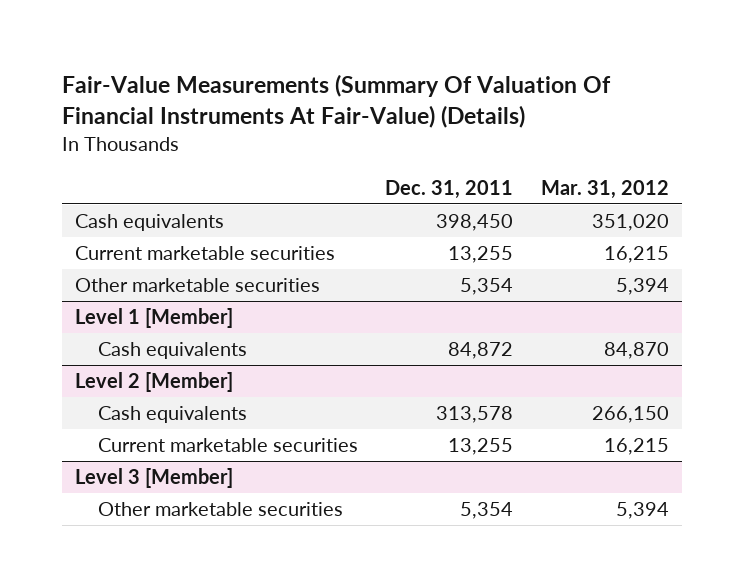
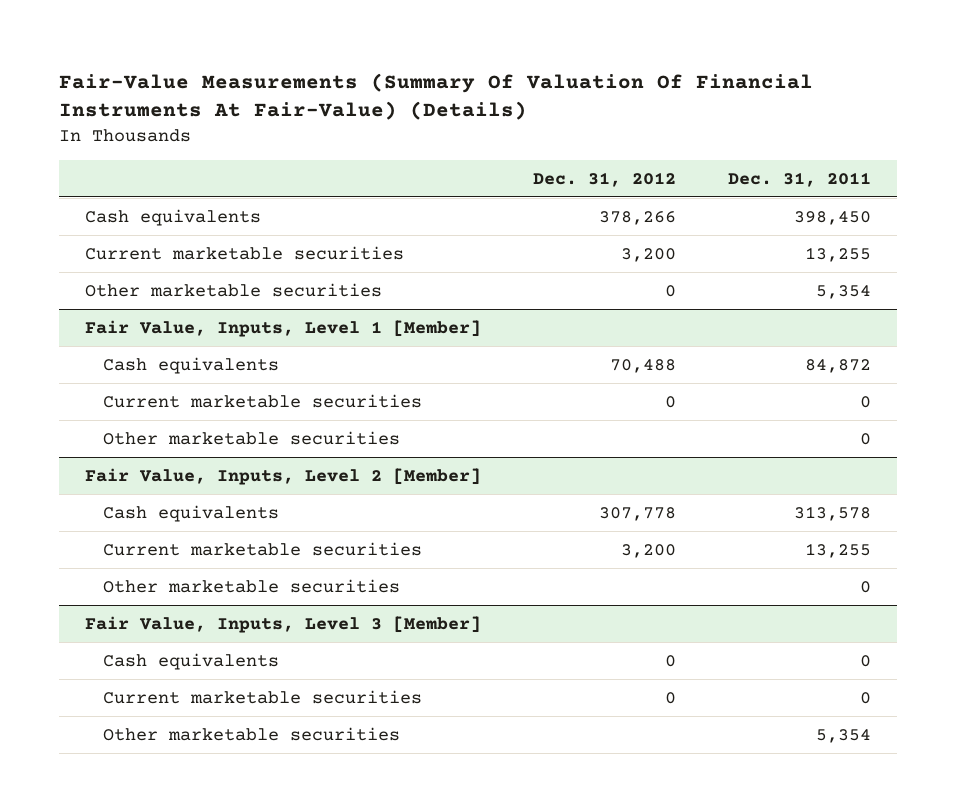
- | Dec. 31, 2011 | Mar. 31, 2012
+ | Dec. 31, 2012 | Dec. 31, 2011
- Level 1 [Member]
+ Fair Value, Inputs, Level 1 [Member]
- Level 2 [Member]
+ Current marketable securities | 0 | 0
+ Other marketable securities | | 0
+ Fair Value, Inputs, Level 2 [Member]
- Level 3 [Member]
+ Other marketable securities | | 0
+ Fair Value, Inputs, Level 3 [Member]
+ Cash equivalents | 0 | 0
+ Current marketable securities | 0 | 0

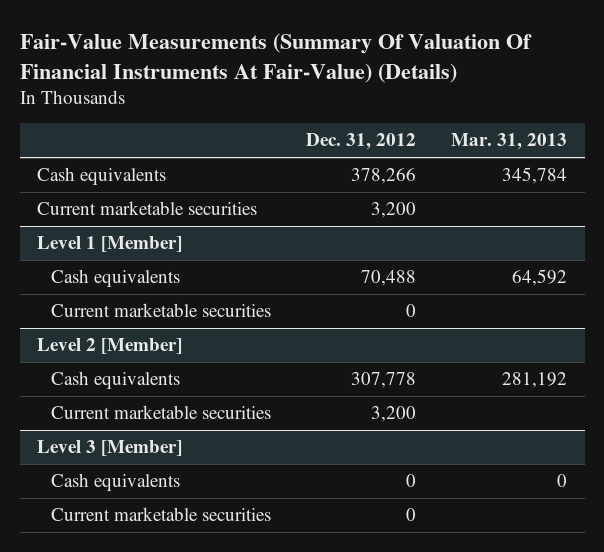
- | Dec. 31, 2012 | Dec. 31, 2011
+ | Dec. 31, 2012 | Mar. 31, 2013
- Other marketable securities | 0 | 5,354
- Fair Value, Inputs, Level 1 [Member]
+ Level 1 [Member]
- Other marketable securities | | 0
- Fair Value, Inputs, Level 2 [Member]
+ Level 2 [Member]
- Other marketable securities | | 0
- Fair Value, Inputs, Level 3 [Member]
+ Level 3 [Member]
- Other marketable securities | | 5,354

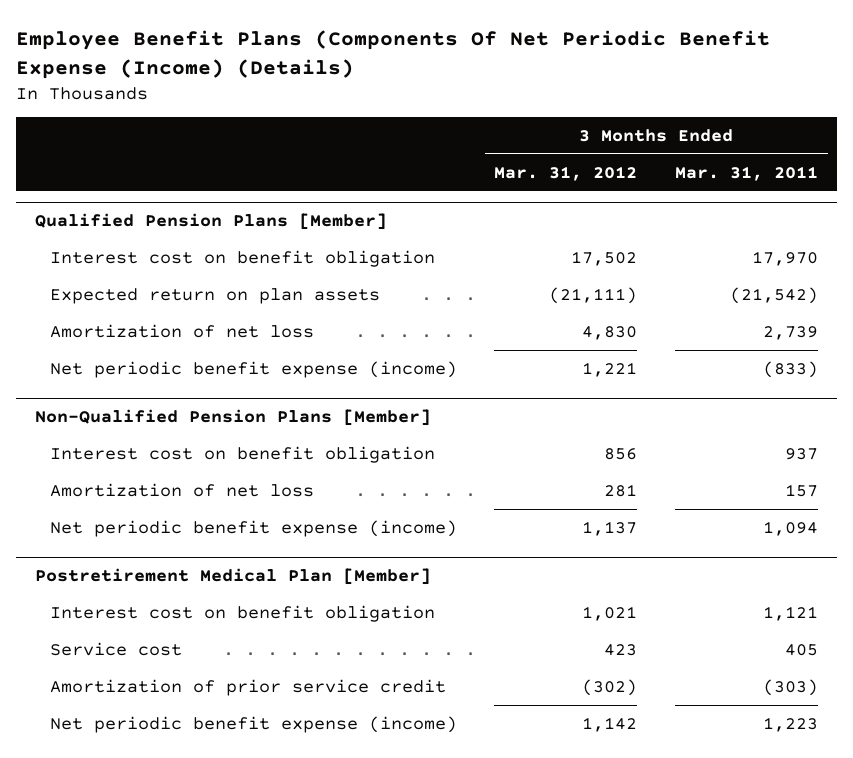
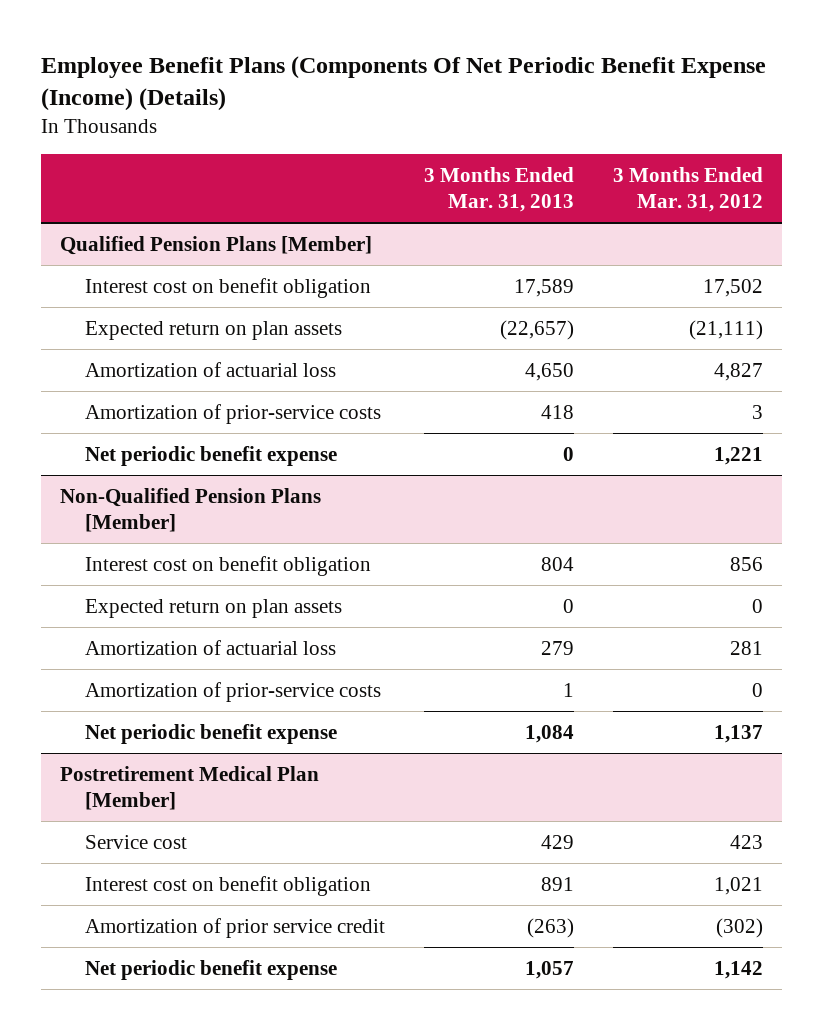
- | 3 Months Ended Mar. 31, 2012 | 3 Months Ended Mar. 31, 2011
+ | 3 Months Ended Mar. 31, 2013 | 3 Months Ended Mar. 31, 2012
@ Qualified Pension Plans [Member]
- Amortization of net loss | 4,830 | 2,739
- Net periodic benefit expense (income) | 1,221 | (833)
+ Amortization of actuarial loss | 4,650 | 4,827
+ Amortization of prior-service costs | 418 | 3
+ Net periodic benefit expense | 0 | 1,221
@ Non-Qualified Pension Plans [Member]
- Amortization of net loss | 281 | 157
- Net periodic benefit expense (income) | 1,137 | 1,094
+ Expected return on plan assets | 0 | 0
+ Amortization of actuarial loss | 279 | 281
+ Amortization of prior-service costs | 1 | 0
+ Net periodic benefit expense | 1,084 | 1,137
@ Postretirement Medical Plan [Member]
moved down: Interest cost on benefit obligation | 891 | 1,021
- Net periodic benefit expense (income) | 1,142 | 1,223
+ Net periodic benefit expense | 1,057 | 1,142

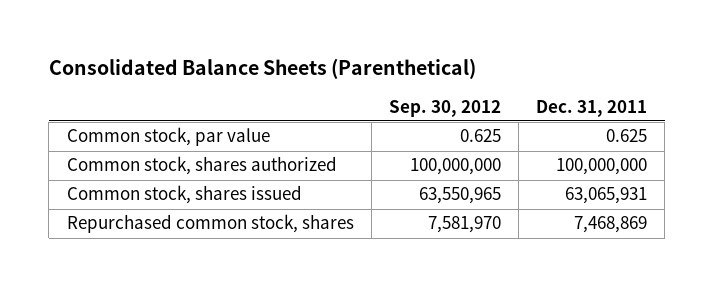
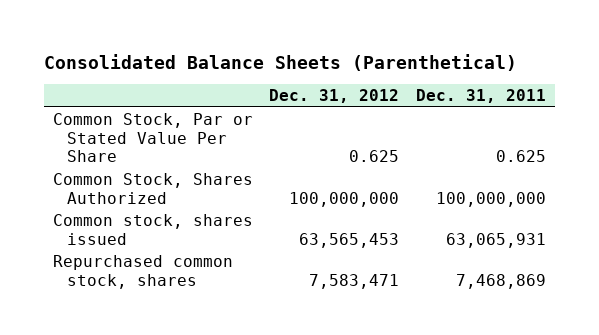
- | Sep. 30, 2012 | Dec. 31, 2011
+ | Dec. 31, 2012 | Dec. 31, 2011
- Common stock, par value | 0.625 | 0.625
- Common stock, shares authorized | 100,000,000 | 100,000,000
+ Common Stock, Par or Stated Value Per Share | 0.625 | 0.625
+ Common Stock, Shares Authorized | 100,000,000 | 100,000,000

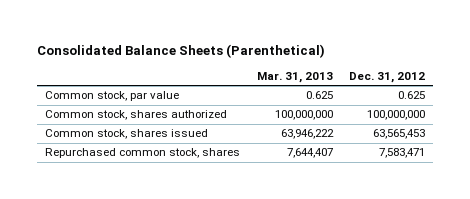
- | Dec. 31, 2012 | Dec. 31, 2011
+ | Mar. 31, 2013 | Dec. 31, 2012
- Common Stock, Par or Stated Value Per Share | 0.625 | 0.625
- Common Stock, Shares Authorized | 100,000,000 | 100,000,000
+ Common stock, par value | 0.625 | 0.625
+ Common stock, shares authorized | 100,000,000 | 100,000,000

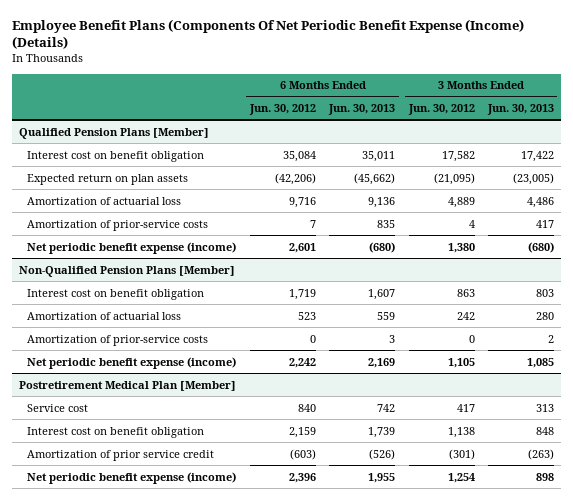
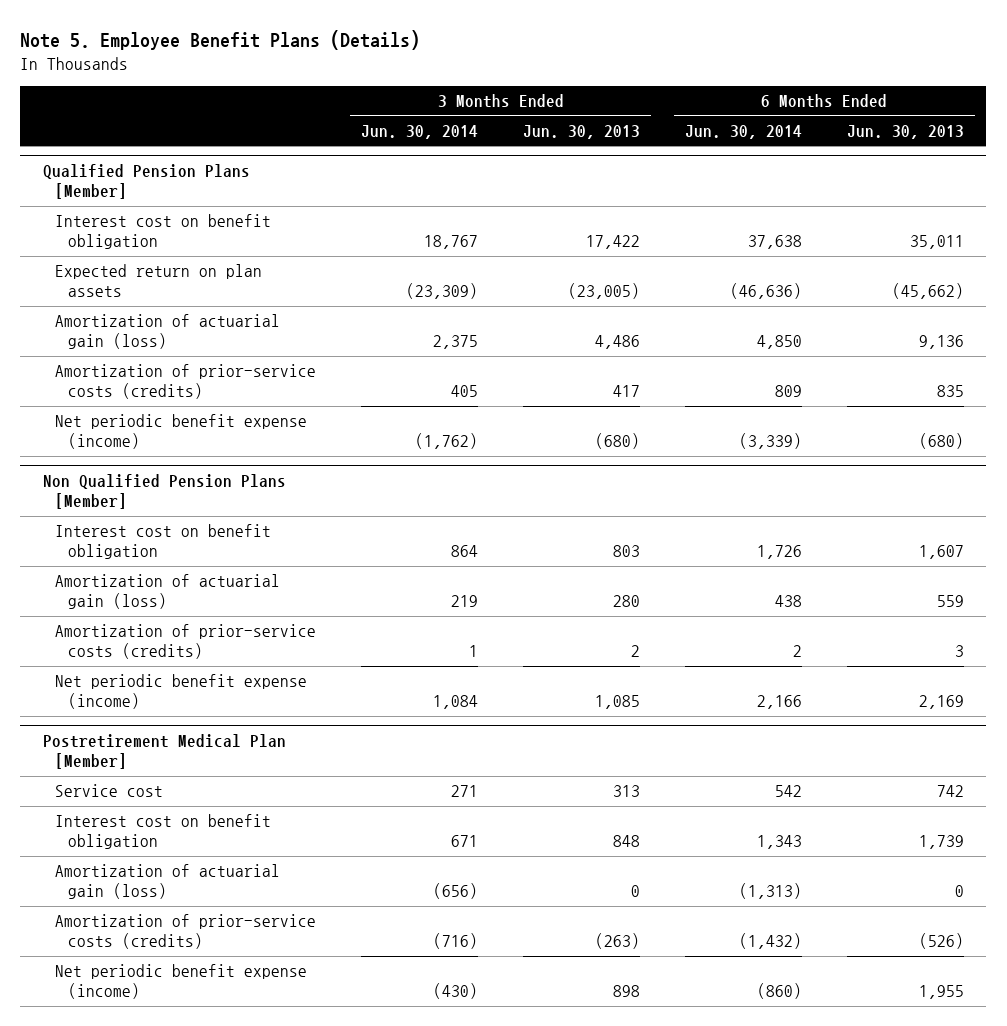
- Employee Benefit Plans (Components Of Net Periodic Benefit Expense (Income) (Details)
+ Note 5. Employee Benefit Plans (Details)
- | 6 Months Ended Jun. 30, 2012 | 6 Months Ended Jun. 30, 2013 | 3 Months Ended Jun. 30, 2012 | 3 Months Ended Jun. 30, 2013
+ | 3 Months Ended Jun. 30, 2014 | 3 Months Ended Jun. 30, 2013 | 6 Months Ended Jun. 30, 2014 | 6 Months Ended Jun. 30, 2013
@ Qualified Pension Plans [Member]
- Amortization of actuarial loss | 9,716 | 9,136 | 4,889 | 4,486
- Amortization of prior-service costs | 7 | 835 | 4 | 417
+ Amortization of actuarial gain (loss) | 2,375 | 4,486 | 4,850 | 9,136
+ Amortization of prior-service costs (credits) | 405 | 417 | 809 | 835
- Non-Qualified Pension Plans [Member]
+ Non Qualified Pension Plans [Member]
- Amortization of actuarial loss | 523 | 559 | 242 | 280
- Amortization of prior-service costs | 0 | 3 | 0 | 2
+ Amortization of actuarial gain (loss) | 219 | 280 | 438 | 559
+ Amortization of prior-service costs (credits) | 1 | 2 | 2 | 3
@ Postretirement Medical Plan [Member]
- Amortization of prior service credit | (603) | (526) | (301) | (263)
+ Amortization of actuarial gain (loss) | (656) | 0 | (1,313) | 0
+ Amortization of prior-service costs (credits) | (716) | (263) | (1,432) | (526)

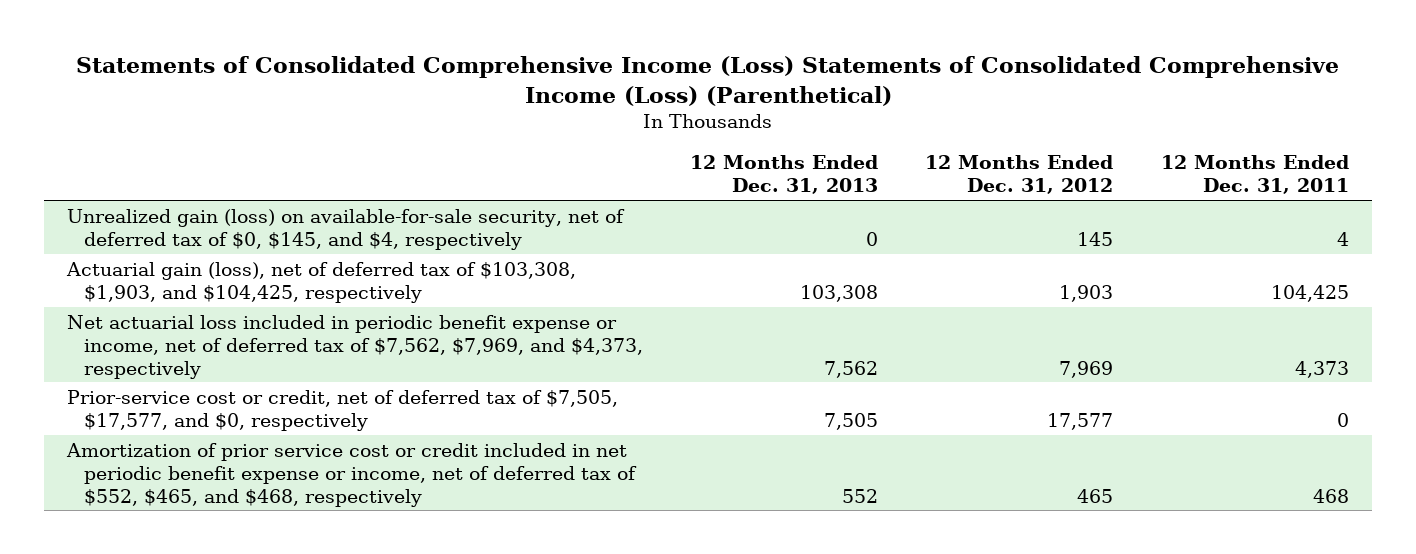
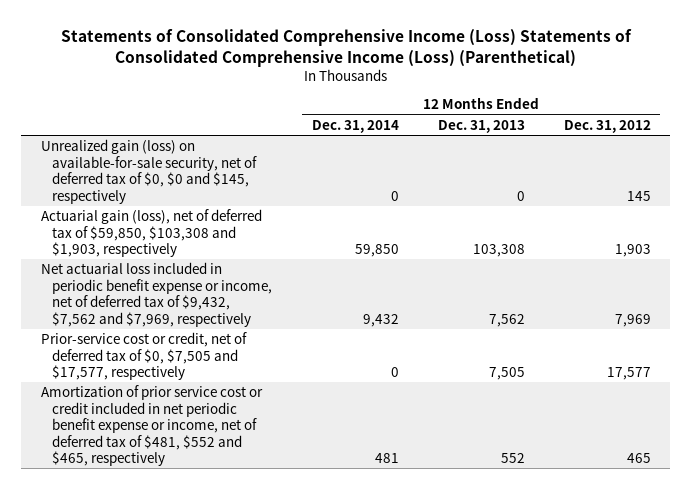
- | 12 Months Ended Dec. 31, 2013 | 12 Months Ended Dec. 31, 2012 | 12 Months Ended Dec. 31, 2011
+ | 12 Months Ended Dec. 31, 2014 | 12 Months Ended Dec. 31, 2013 | 12 Months Ended Dec. 31, 2012
- Unrealized gain (loss) on available-for-sale security, net of deferred tax of $0, $145, and $4, respectively | 0 | 145 | 4
- Actuarial gain (loss), net of deferred tax of $103,308, $1,903, and $104,425, respectively | 103,308 | 1,903 | 104,425
- Net actuarial loss included in periodic benefit expense or income, net of deferred tax of $7,562, $7,969, and $4,373, respectively | 7,562 | 7,969 | 4,373
- Prior-service cost or credit, net of deferred tax of $7,505, $17,577, and $0, respectively | 7,505 | 17,577 | 0
- Amortization of prior service cost or credit included in net periodic benefit expense or income, net of deferred tax of $552, $465, and $468, respectively | 552 | 465 | 468
+ Unrealized gain (loss) on available-for-sale security, net of deferred tax of $0, $0 and $145, respectively | 0 | 0 | 145
+ Actuarial gain (loss), net of deferred tax of $59,850, $103,308 and $1,903, respectively | 59,850 | 103,308 | 1,903
+ Net actuarial loss included in periodic benefit expense or income, net of deferred tax of $9,432, $7,562 and $7,969, respectively | 9,432 | 7,562 | 7,969
+ Prior-service cost or credit, net of deferred tax of $0, $7,505 and $17,577, respectively | 0 | 7,505 | 17,577
+ Amortization of prior service cost or credit included in net periodic benefit expense or income, net of deferred tax of $481, $552 and $465, respectively | 481 | 552 | 465

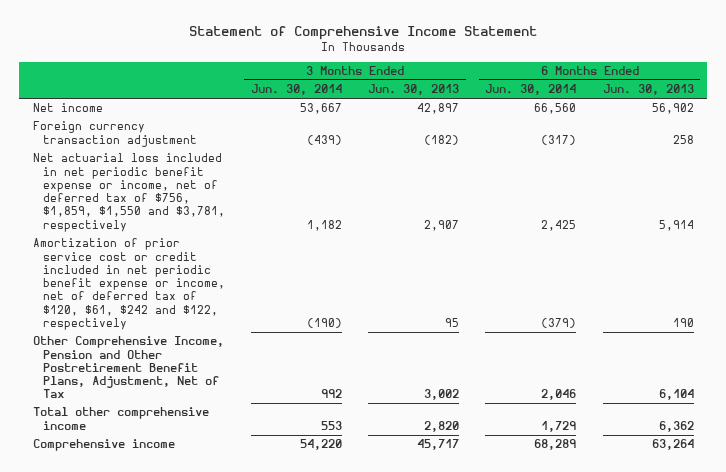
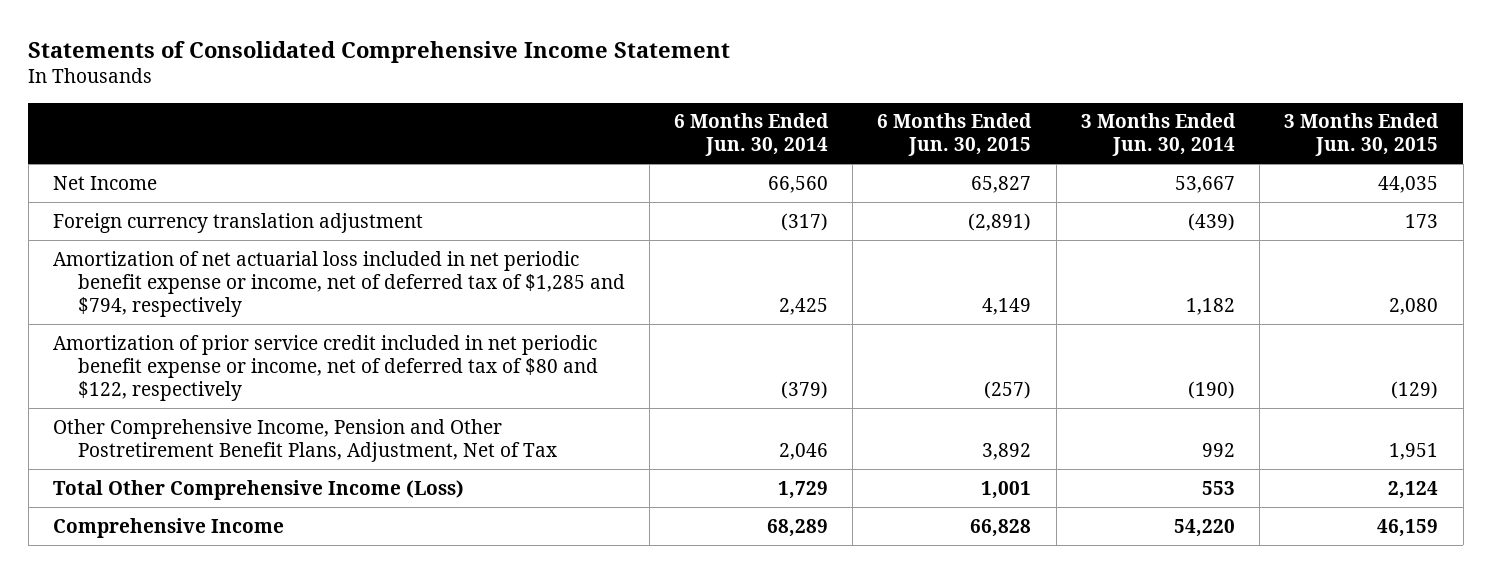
- Statement of Comprehensive Income Statement
+ Statements of Consolidated Comprehensive Income Statement
- | 3 Months Ended Jun. 30, 2014 | 3 Months Ended Jun. 30, 2013 | 6 Months Ended Jun. 30, 2014 | 6 Months Ended Jun. 30, 2013
+ | 6 Months Ended Jun. 30, 2014 | 6 Months Ended Jun. 30, 2015 | 3 Months Ended Jun. 30, 2014 | 3 Months Ended Jun. 30, 2015
- Net income | 53,667 | 42,897 | 66,560 | 56,902
- Foreign currency transaction adjustment | (439) | (182) | (317) | 258
- Net actuarial loss included in net periodic benefit expense or income, net of deferred tax of $756, $1,859, $1,550 and $3,781, respectively | 1,182 | 2,907 | 2,425 | 5,914
- Amortization of prior service cost or credit included in net periodic benefit expense or income, net of deferred tax of $120, $61, $242 and $122, respectively | (190) | 95 | (379) | 190
+ Net Income | 66,560 | 65,827 | 53,667 | 44,035
+ Foreign currency translation adjustment | (317) | (2,891) | (439) | 173
+ Amortization of net actuarial loss included in net periodic benefit expense or income, net of deferred tax of $1,285 and $794, respectively | 2,425 | 4,149 | 1,182 | 2,080
+ Amortization of prior service credit included in net periodic benefit expense or income, net of deferred tax of $80 and $122, respectively | (379) | (257) | (190) | (129)
- Total other comprehensive income | 553 | 2,820 | 1,729 | 6,362
- Comprehensive income | 54,220 | 45,717 | 68,289 | 63,264
+ Total Other Comprehensive Income (Loss) | 1,729 | 1,001 | 553 | 2,124
+ Comprehensive Income | 68,289 | 66,828 | 54,220 | 46,159

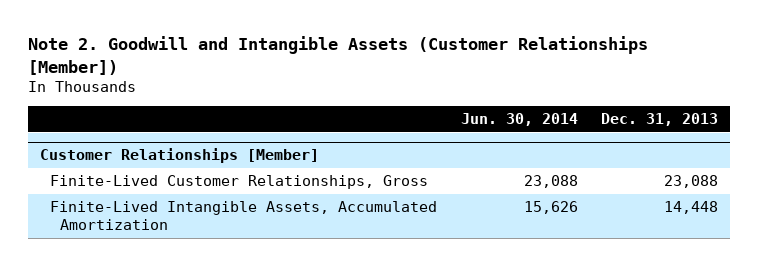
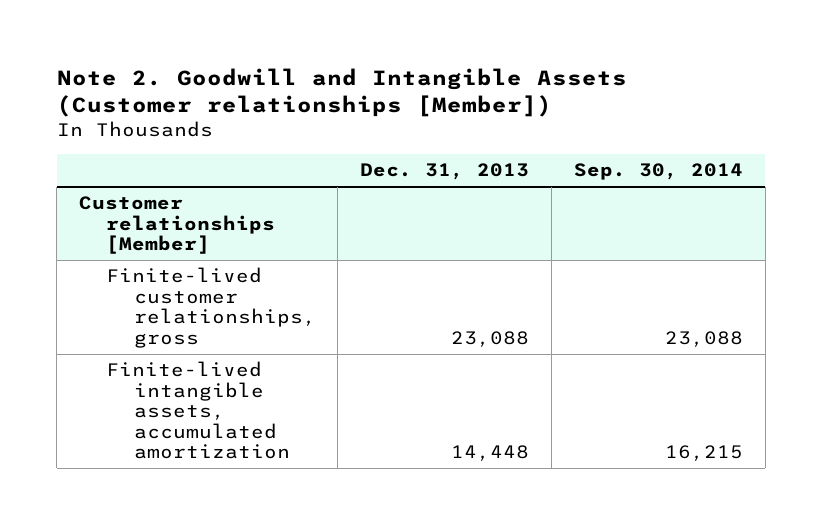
- Note 2. Goodwill and Intangible Assets (Customer Relationships [Member])
+ Note 2. Goodwill and Intangible Assets (Customer relationships [Member])
- | Jun. 30, 2014 | Dec. 31, 2013
+ | Dec. 31, 2013 | Sep. 30, 2014
- Customer Relationships [Member]
- Finite-Lived Customer Relationships, Gross | 23,088 | 23,088
- Finite-Lived Intangible Assets, Accumulated Amortization | 15,626 | 14,448
+ Customer relationships [Member]
+ Finite-lived customer relationships, gross | 23,088 | 23,088
+ Finite-lived intangible assets, accumulated amortization | 14,448 | 16,215

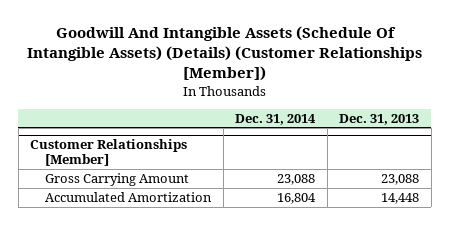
- Note 2. Goodwill and Intangible Assets (Customer relationships [Member])
+ Goodwill And Intangible Assets (Schedule Of Intangible Assets) (Details) (Customer Relationships [Member])
- | Dec. 31, 2013 | Sep. 30, 2014
+ | Dec. 31, 2014 | Dec. 31, 2013
- Customer relationships [Member]
- Finite-lived customer relationships, gross | 23,088 | 23,088
- Finite-lived intangible assets, accumulated amortization | 14,448 | 16,215
+ Customer Relationships [Member]
+ Gross Carrying Amount | 23,088 | 23,088
+ Accumulated Amortization | 16,804 | 14,448

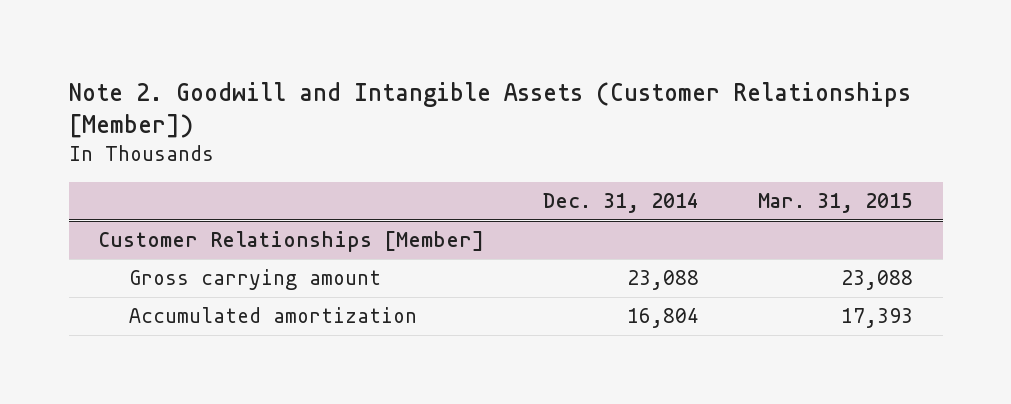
- Goodwill And Intangible Assets (Schedule Of Intangible Assets) (Details) (Customer Relationships [Member])
+ Note 2. Goodwill and Intangible Assets (Customer Relationships [Member])
- | Dec. 31, 2014 | Dec. 31, 2013
+ | Dec. 31, 2014 | Mar. 31, 2015
@ Customer Relationships [Member]
- Gross Carrying Amount | 23,088 | 23,088
- Accumulated Amortization | 16,804 | 14,448
+ Gross carrying amount | 23,088 | 23,088
+ Accumulated amortization | 16,804 | 17,393

